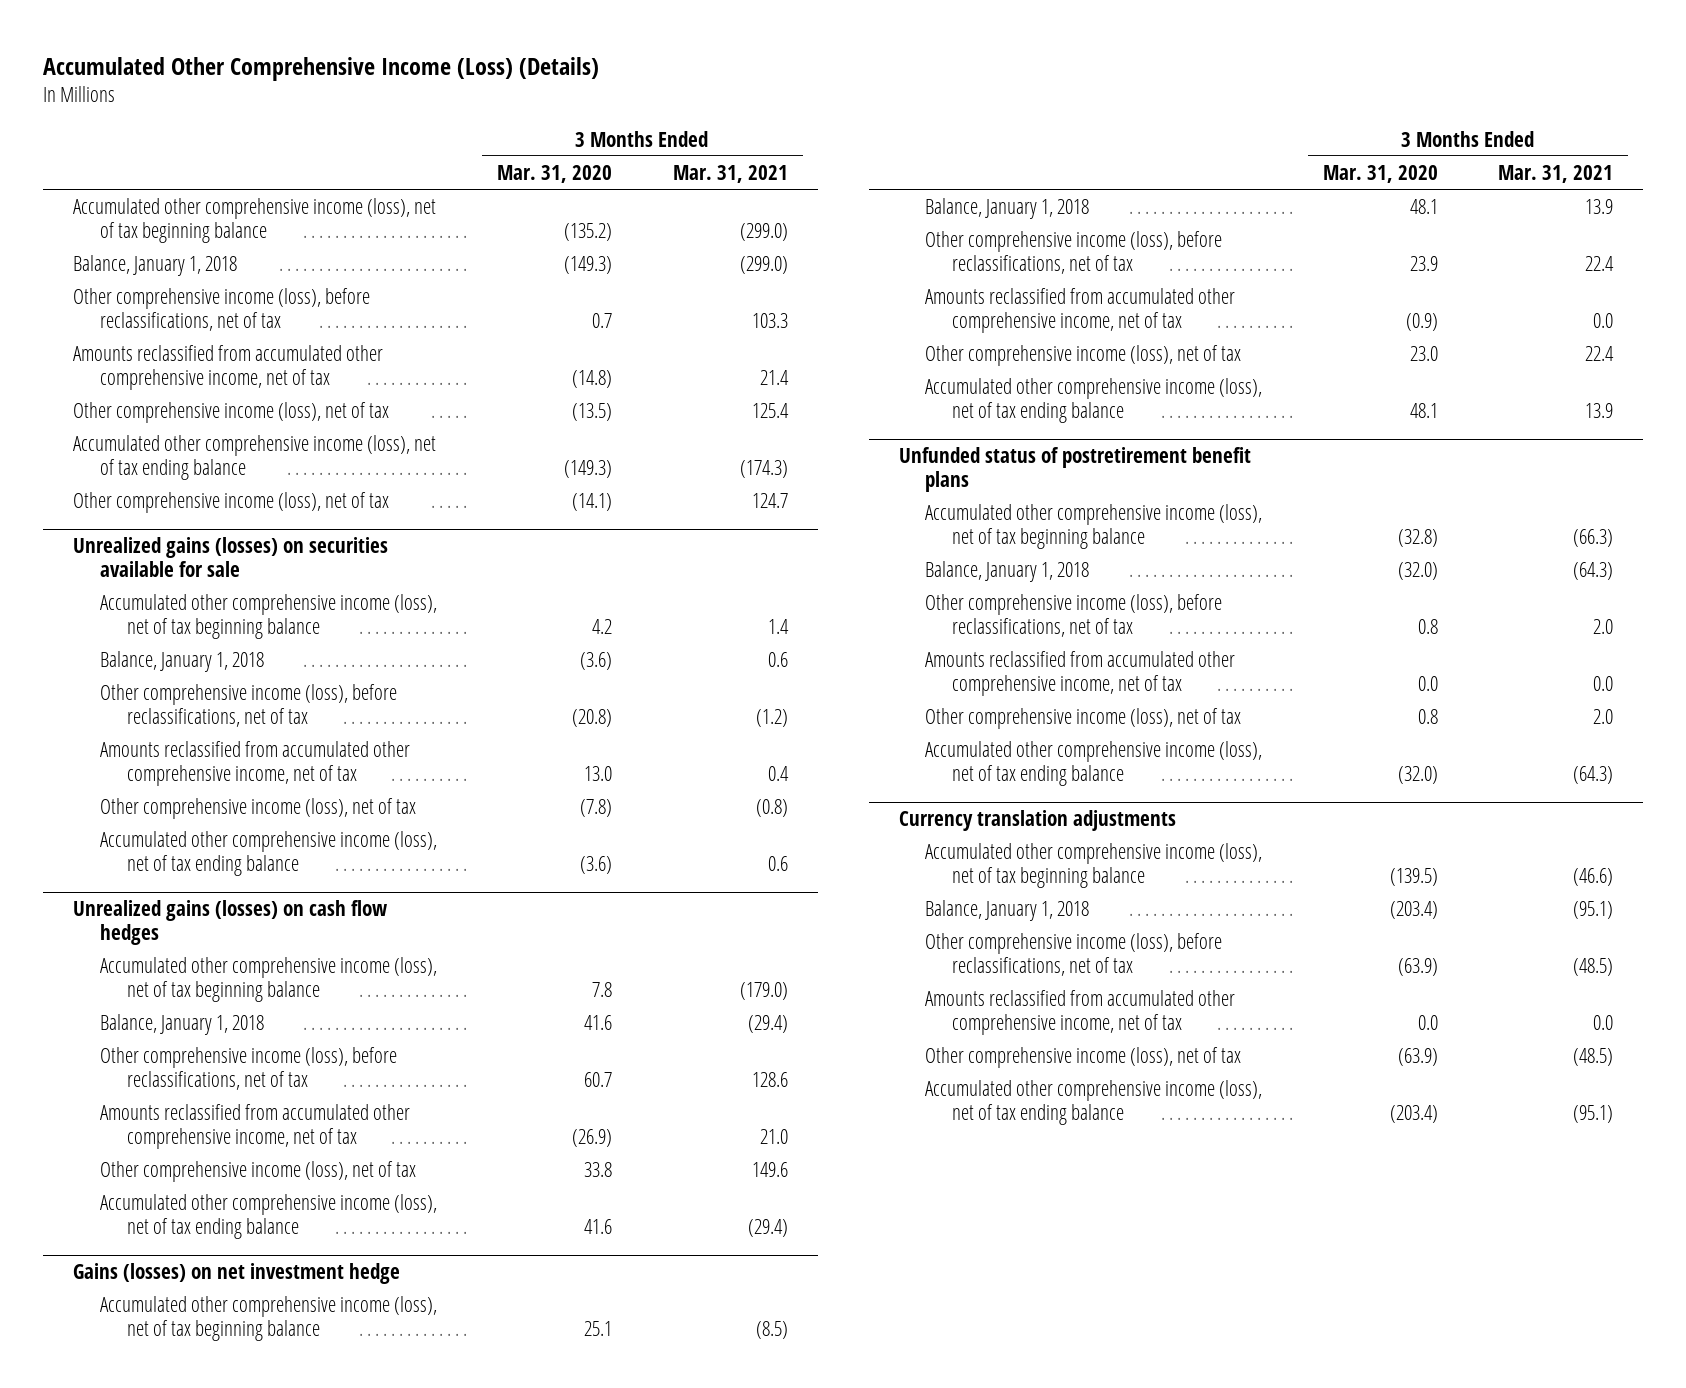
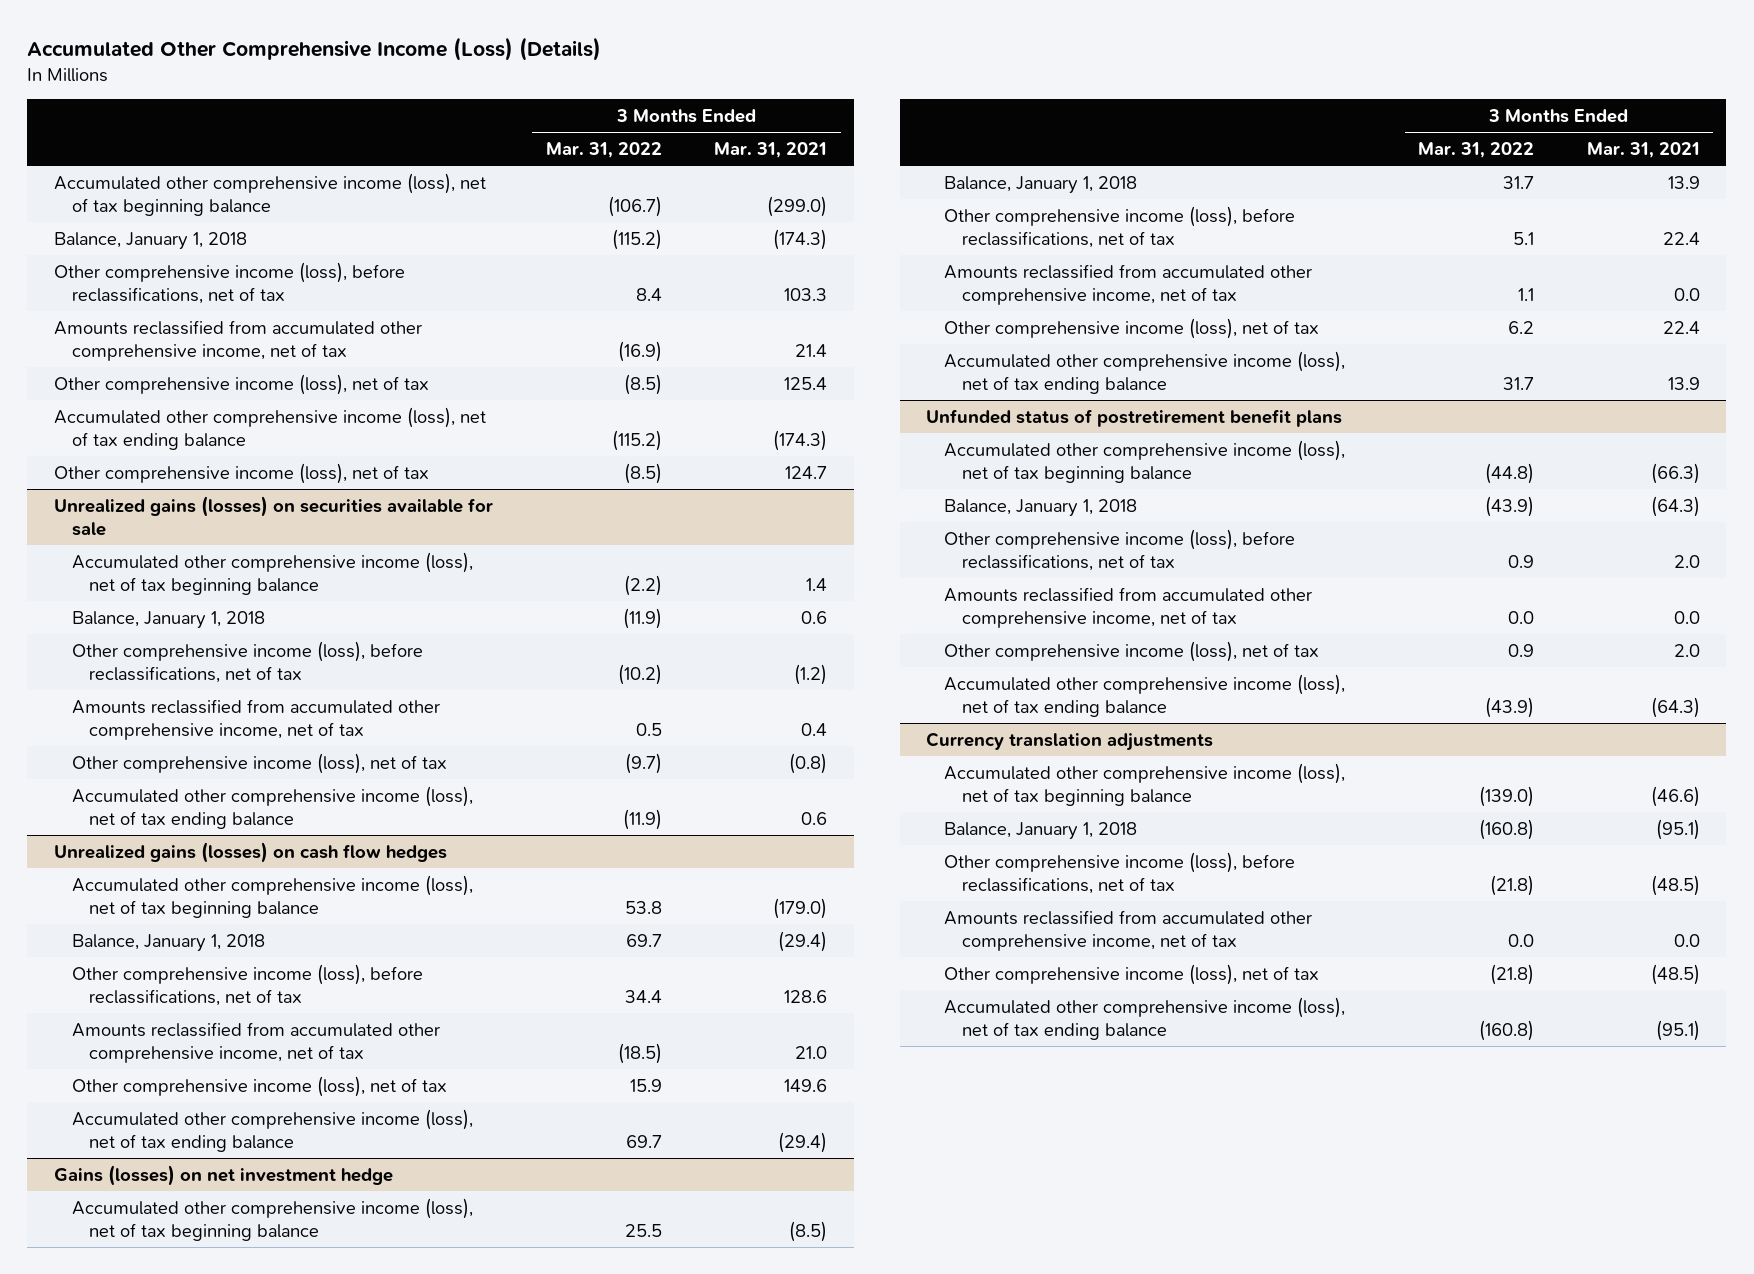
- | 3 Months Ended Mar. 31, 2020 | 3 Months Ended Mar. 31, 2021
+ | 3 Months Ended Mar. 31, 2022 | 3 Months Ended Mar. 31, 2021
- Balance, January 1, 2018 | (149.3) | (299.0)
+ Balance, January 1, 2018 | (115.2) | (174.3)

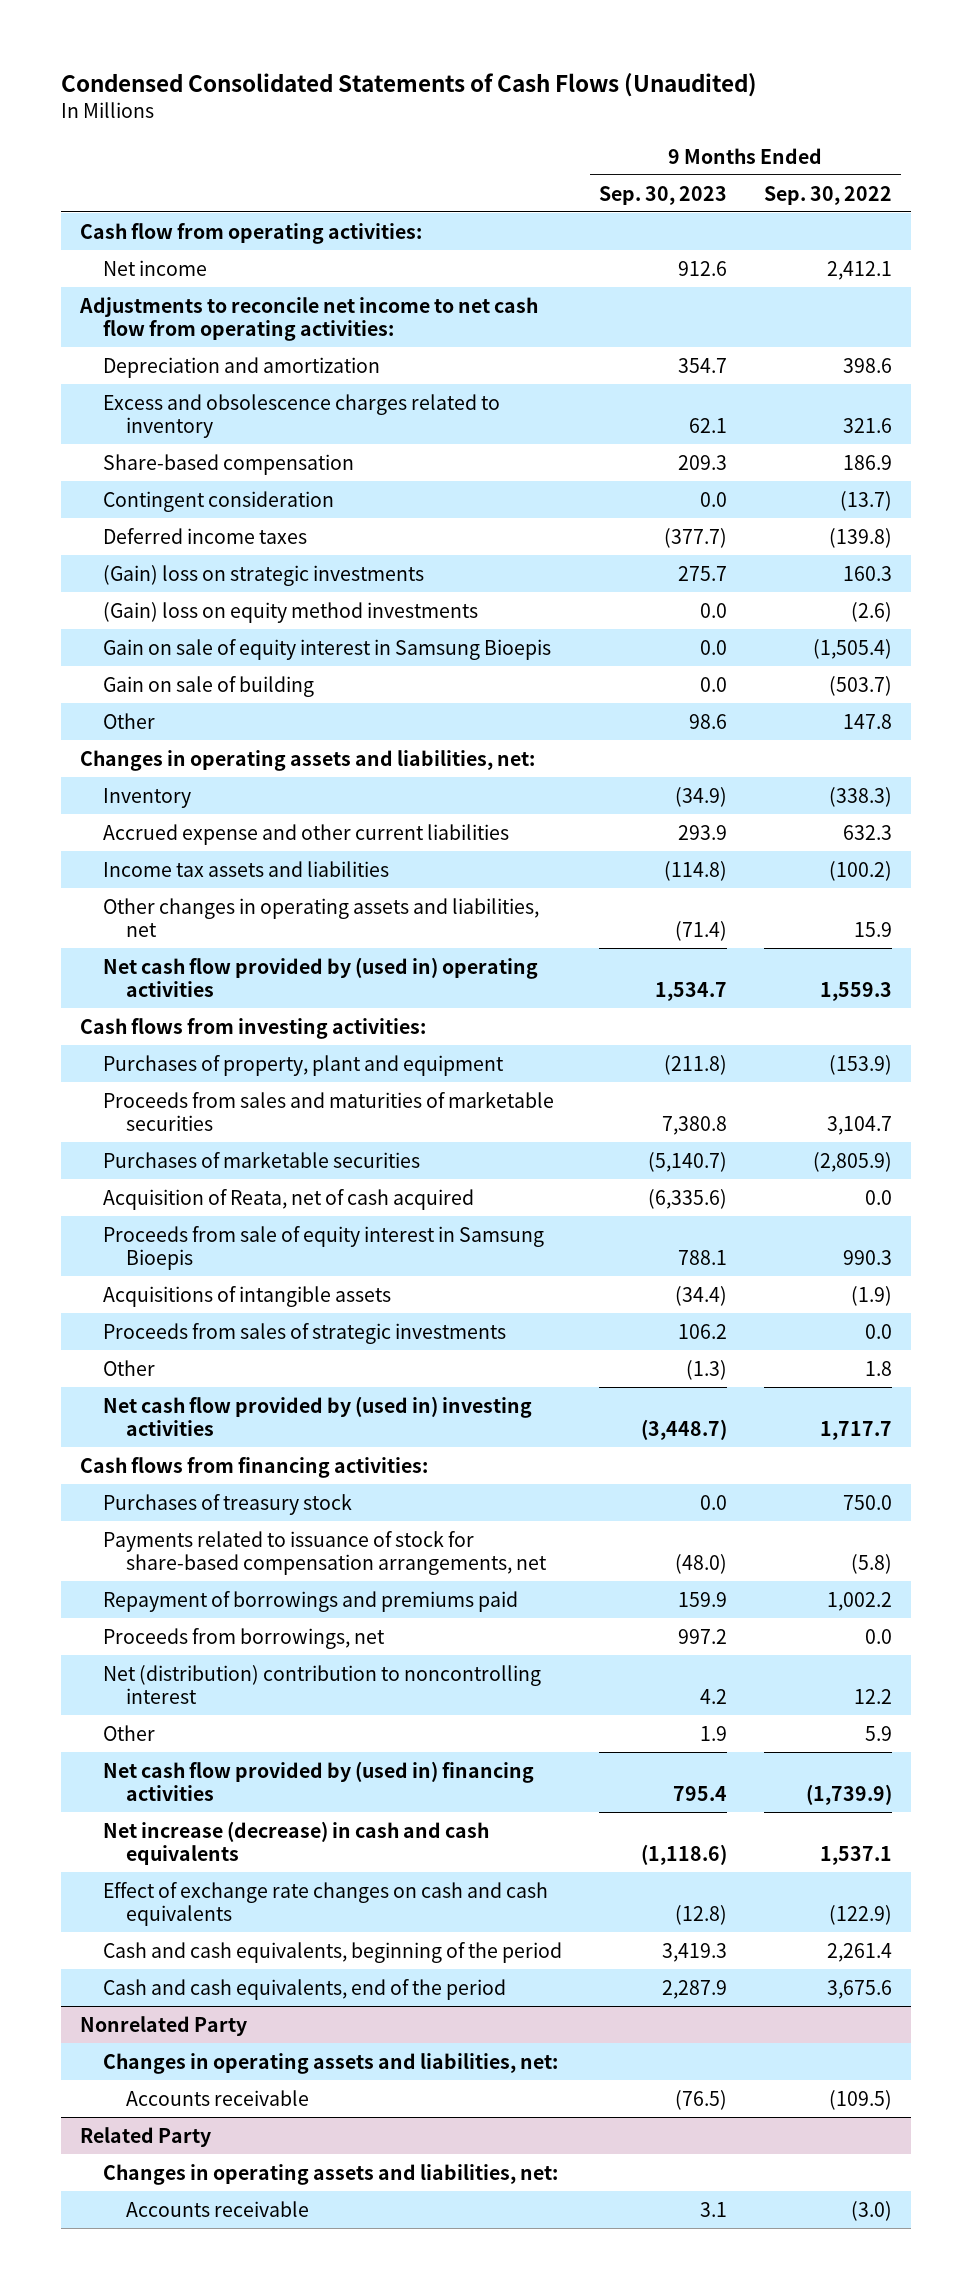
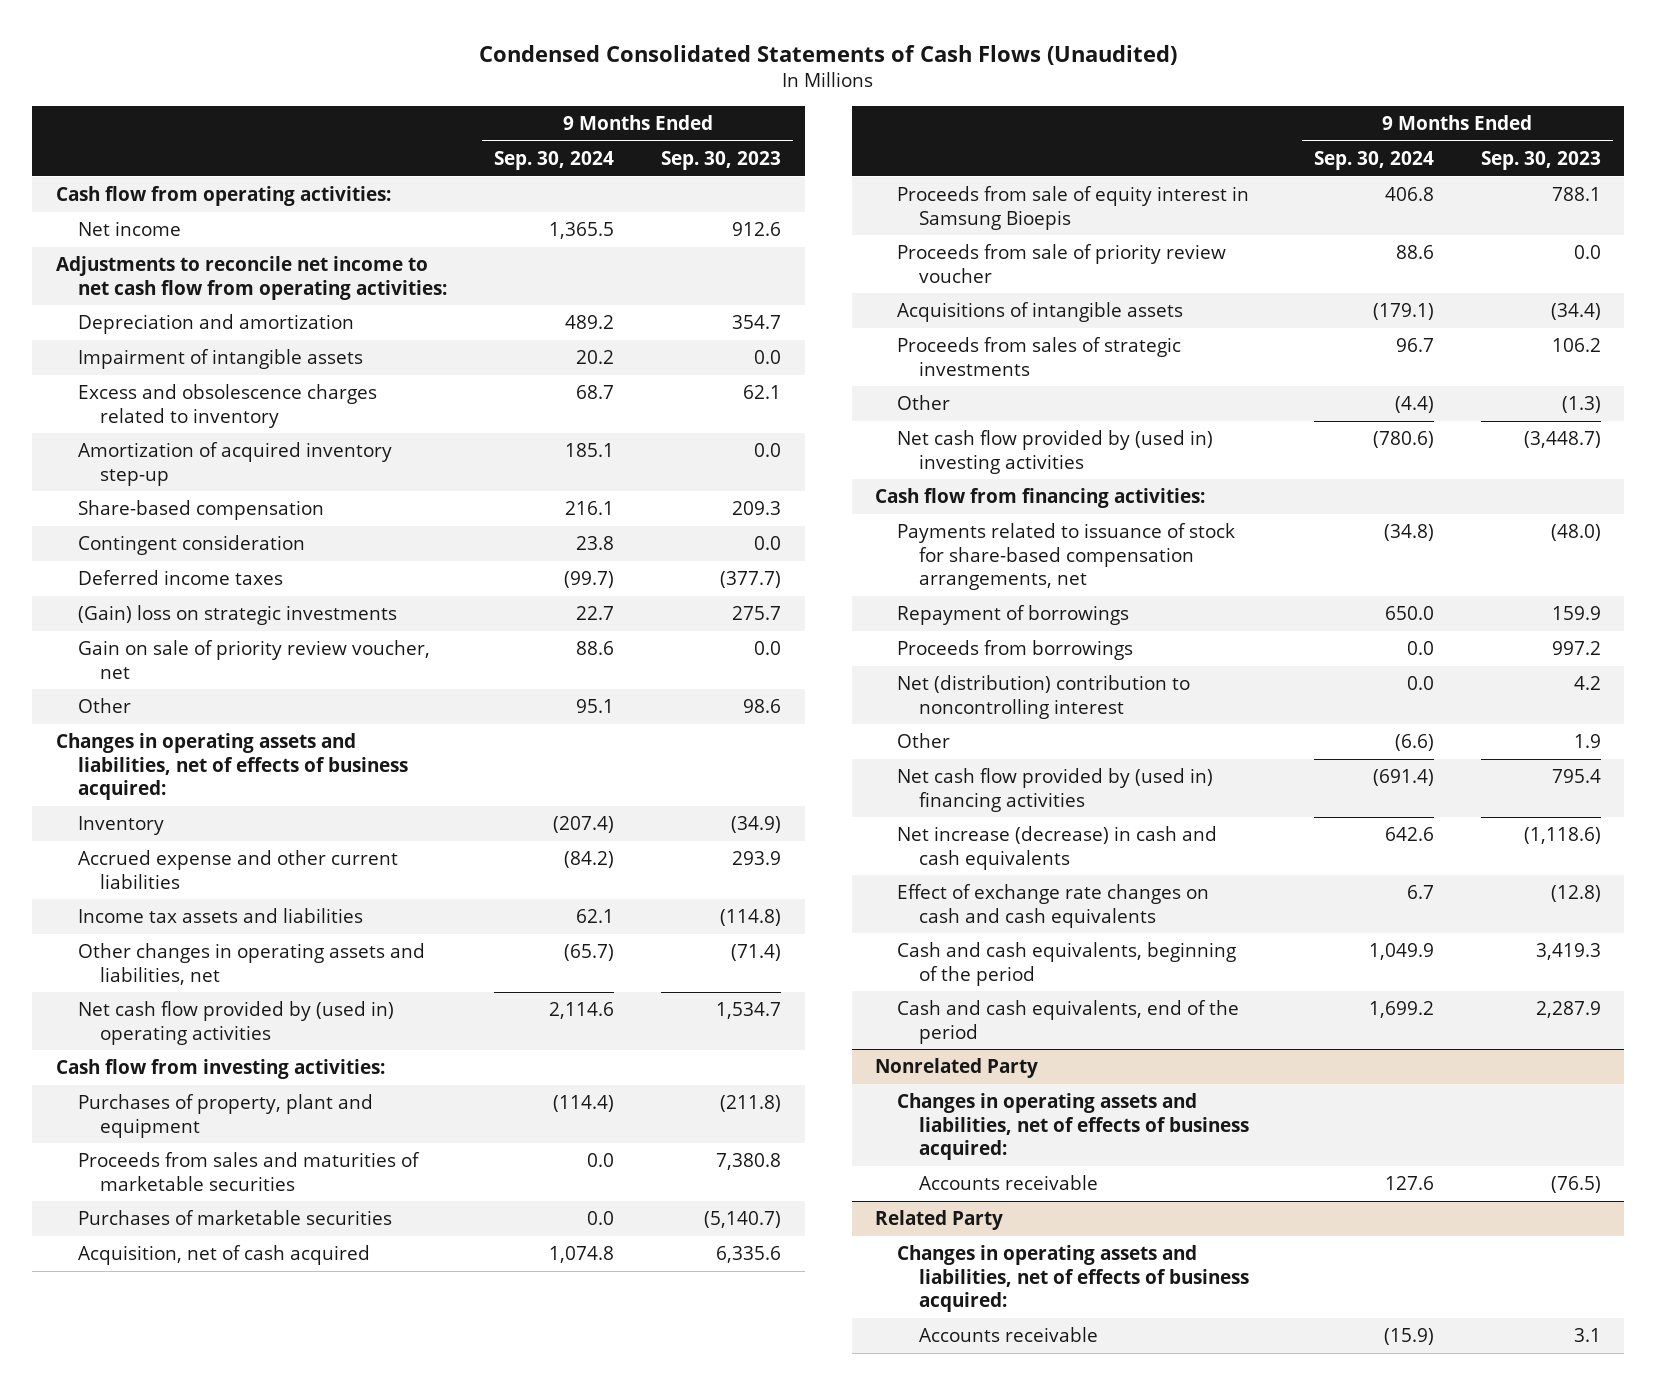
- | 9 Months Ended Sep. 30, 2023 | 9 Months Ended Sep. 30, 2022
+ | 9 Months Ended Sep. 30, 2024 | 9 Months Ended Sep. 30, 2023
+ Impairment of intangible assets | 20.2 | 0.0
+ Amortization of acquired inventory step-up | 185.1 | 0.0
- (Gain) loss on equity method investments | 0.0 | (2.6)
- Gain on sale of equity interest in Samsung Bioepis | 0.0 | (1,505.4)
- Gain on sale of building | 0.0 | (503.7)
+ Gain on sale of priority review voucher, net | 88.6 | 0.0
- Changes in operating assets and liabilities, net:
+ Changes in operating assets and liabilities, net of effects of business acquired:
- Cash flows from investing activities:
+ Cash flow from investing activities:
- Acquisition of Reata, net of cash acquired | (6,335.6) | 0.0
+ Acquisition, net of cash acquired | 1,074.8 | 6,335.6
+ Proceeds from sale of priority review voucher | 88.6 | 0.0
- Cash flows from financing activities:
- Purchases of treasury stock | 0.0 | 750.0
+ Cash flow from financing activities:
- Repayment of borrowings and premiums paid | 159.9 | 1,002.2
- Proceeds from borrowings, net | 997.2 | 0.0
+ Repayment of borrowings | 650.0 | 159.9
+ Proceeds from borrowings | 0.0 | 997.2
@ Nonrelated Party
- Changes in operating assets and liabilities, net:
+ Changes in operating assets and liabilities, net of effects of business acquired:
@ Related Party
- Changes in operating assets and liabilities, net:
+ Changes in operating assets and liabilities, net of effects of business acquired:

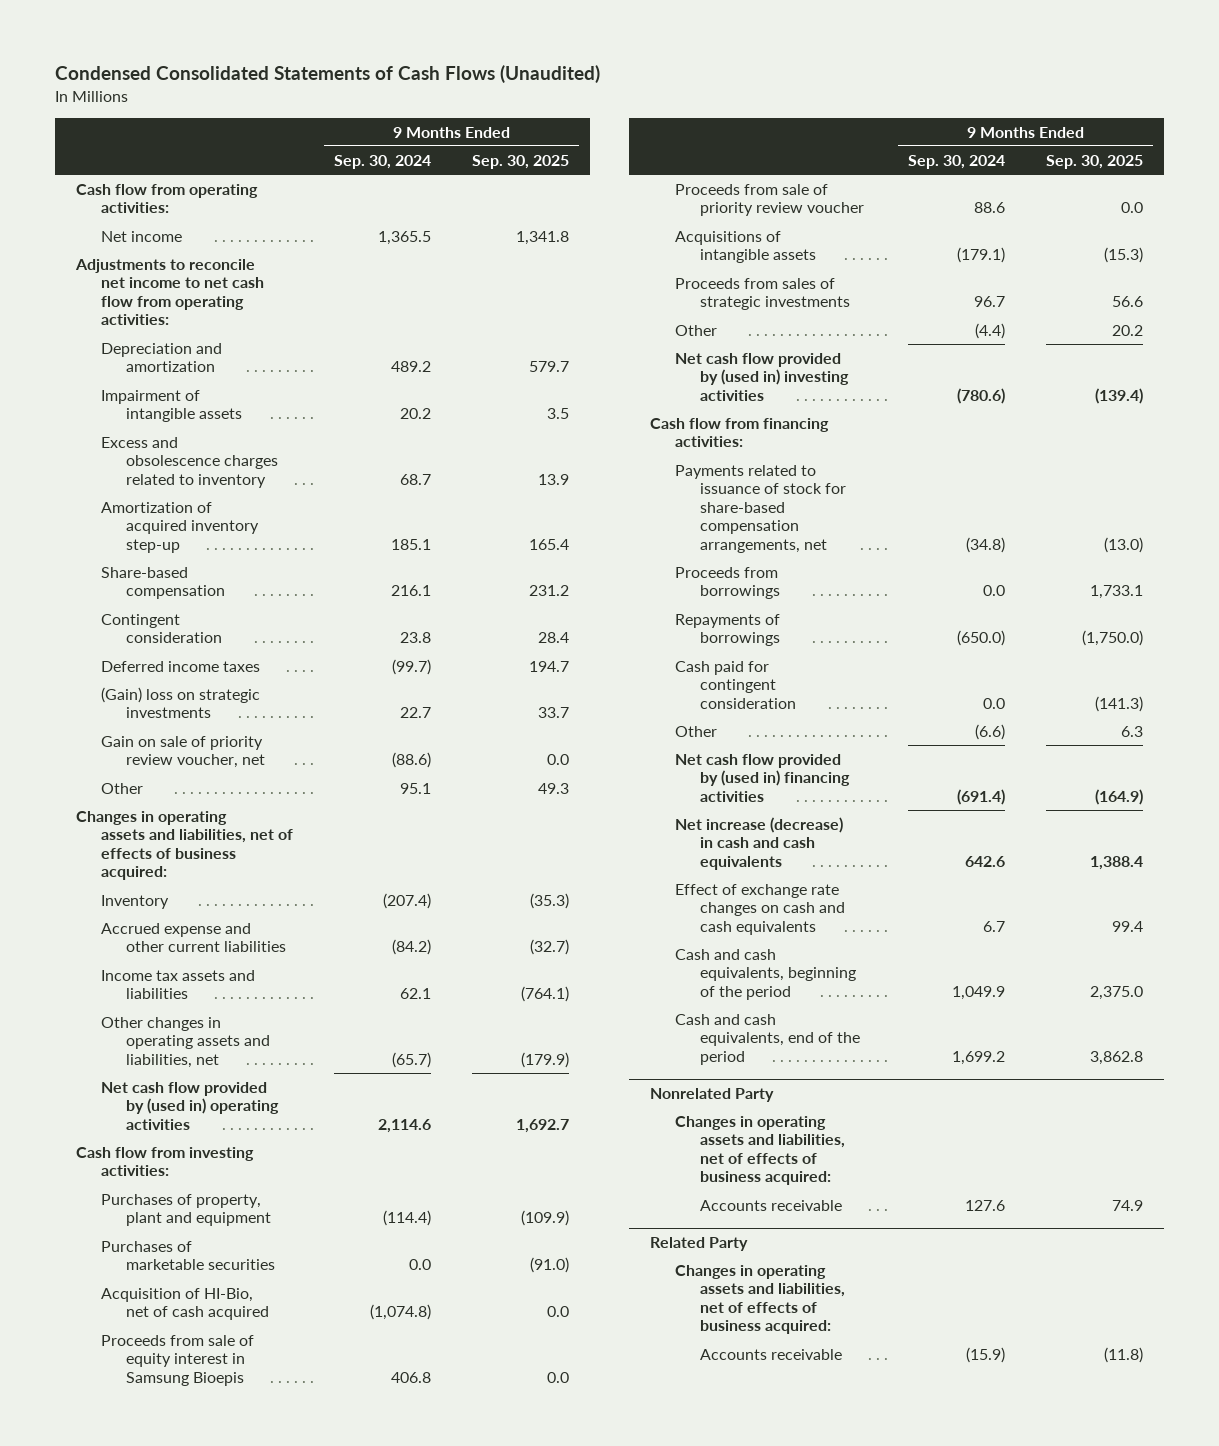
- | 9 Months Ended Sep. 30, 2024 | 9 Months Ended Sep. 30, 2023
+ | 9 Months Ended Sep. 30, 2024 | 9 Months Ended Sep. 30, 2025
- Gain on sale of priority review voucher, net | 88.6 | 0.0
+ Gain on sale of priority review voucher, net | (88.6) | 0.0
- Proceeds from sales and maturities of marketable securities | 0.0 | 7,380.8
- Acquisition, net of cash acquired | 1,074.8 | 6,335.6
+ Acquisition of HI-Bio, net of cash acquired | (1,074.8) | 0.0
- Repayment of borrowings | 650.0 | 159.9
- Net (distribution) contribution to noncontrolling interest | 0.0 | 4.2
+ Repayments of borrowings | (650.0) | (1,750.0)
+ Cash paid for contingent consideration | 0.0 | (141.3)

